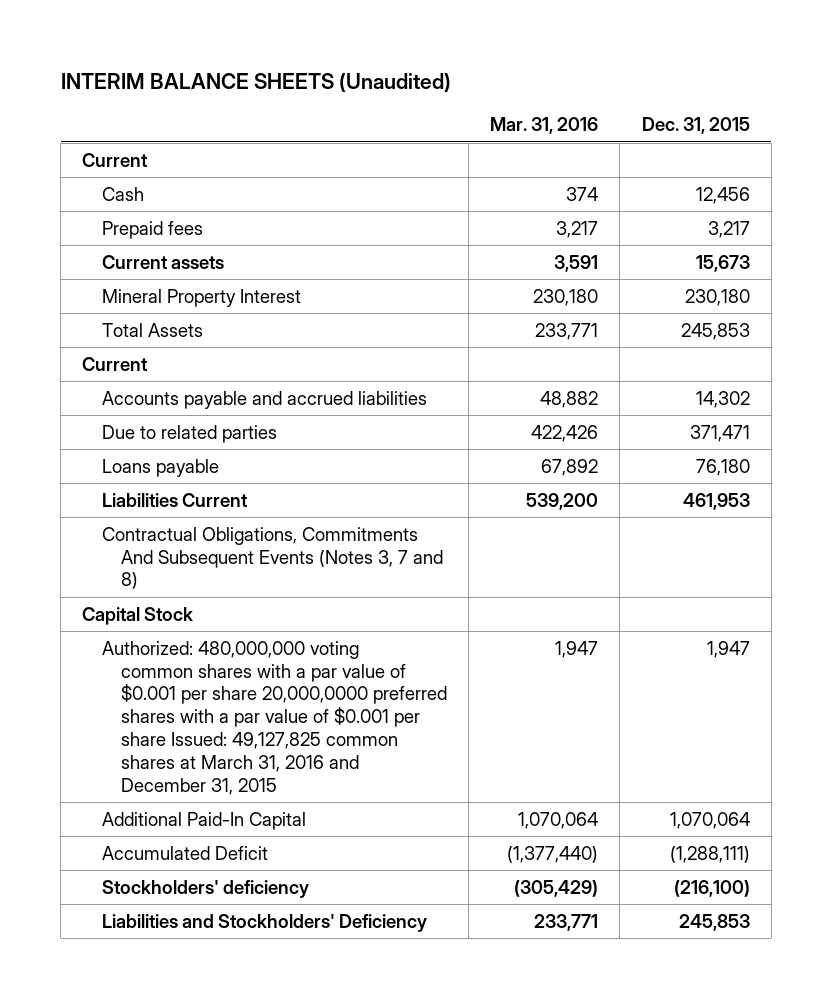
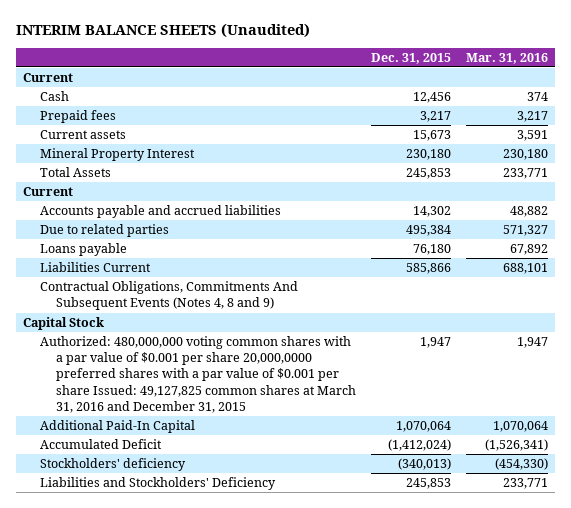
- | Mar. 31, 2016 | Dec. 31, 2015
+ | Dec. 31, 2015 | Mar. 31, 2016
- Due to related parties | 422,426 | 371,471
+ Due to related parties | 495,384 | 571,327
- Liabilities Current | 539,200 | 461,953
- Contractual Obligations, Commitments And Subsequent Events (Notes 3, 7 and 8)
+ Liabilities Current | 585,866 | 688,101
+ Contractual Obligations, Commitments And Subsequent Events (Notes 4, 8 and 9)
- Accumulated Deficit | (1,377,440) | (1,288,111)
- Stockholders' deficiency | (305,429) | (216,100)
+ Accumulated Deficit | (1,412,024) | (1,526,341)
+ Stockholders' deficiency | (340,013) | (454,330)

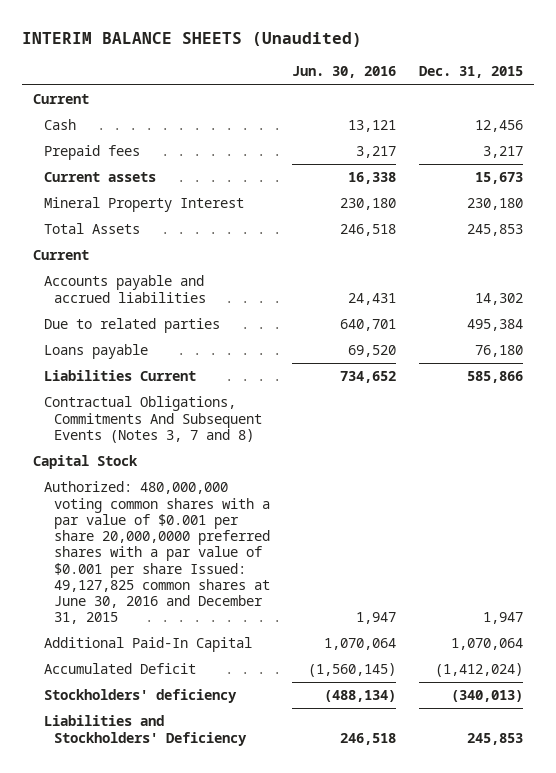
- | Dec. 31, 2015 | Mar. 31, 2016
+ | Jun. 30, 2016 | Dec. 31, 2015
- Contractual Obligations, Commitments And Subsequent Events (Notes 4, 8 and 9)
+ Contractual Obligations, Commitments And Subsequent Events (Notes 3, 7 and 8)
- Authorized: 480,000,000 voting common shares with a par value of $0.001 per share 20,000,0000 preferred shares with a par value of $0.001 per share Issued: 49,127,825 common shares at March 31, 2016 and December 31, 2015 | 1,947 | 1,947
+ Authorized: 480,000,000 voting common shares with a par value of $0.001 per share 20,000,0000 preferred shares with a par value of $0.001 per share Issued: 49,127,825 common shares at June 30, 2016 and December 31, 2015 | 1,947 | 1,947

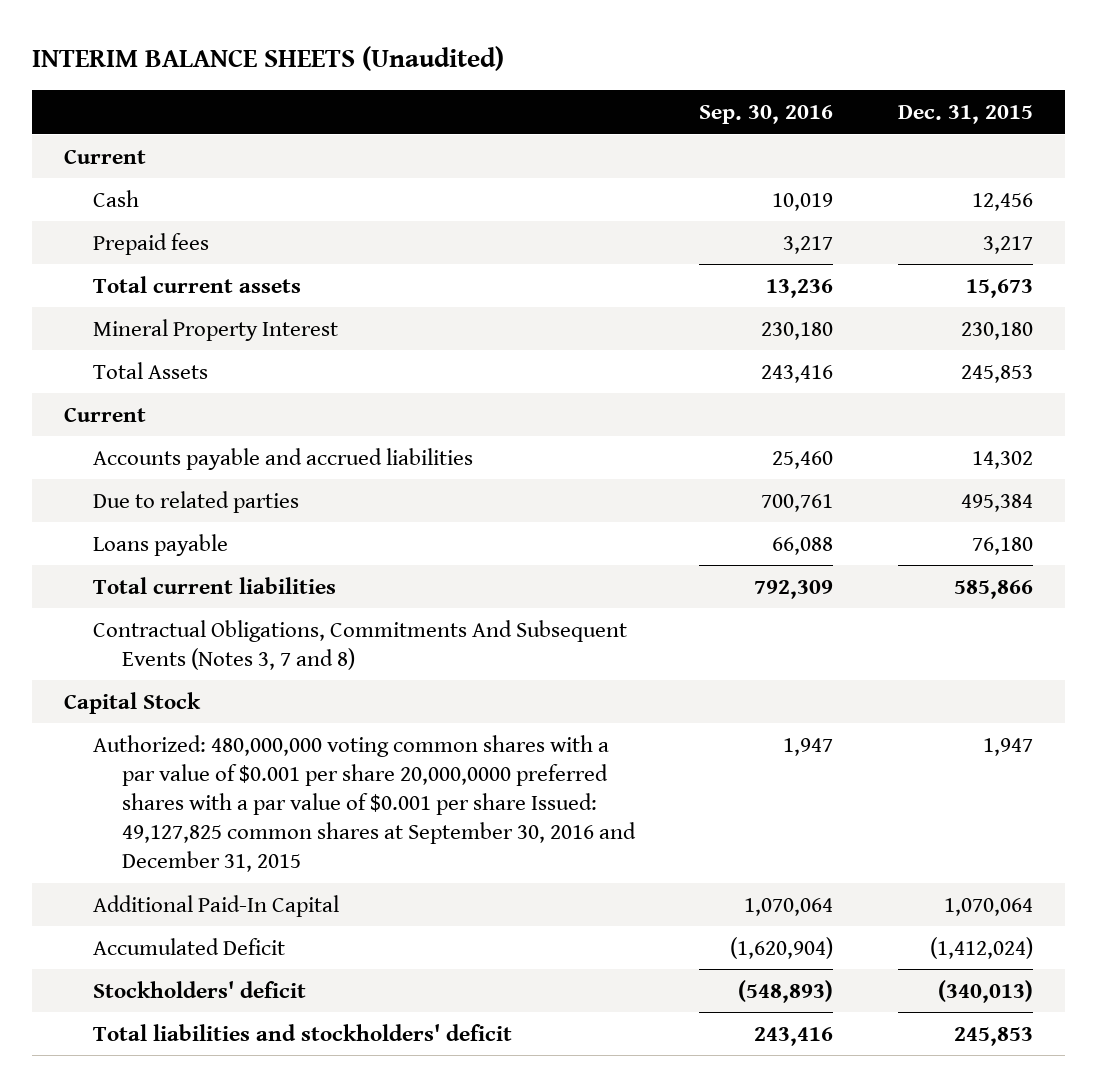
- | Jun. 30, 2016 | Dec. 31, 2015
+ | Sep. 30, 2016 | Dec. 31, 2015
- Current assets | 16,338 | 15,673
+ Total current assets | 13,236 | 15,673
- Liabilities Current | 734,652 | 585,866
+ Total current liabilities | 792,309 | 585,866
- Authorized: 480,000,000 voting common shares with a par value of $0.001 per share 20,000,0000 preferred shares with a par value of $0.001 per share Issued: 49,127,825 common shares at June 30, 2016 and December 31, 2015 | 1,947 | 1,947
+ Authorized: 480,000,000 voting common shares with a par value of $0.001 per share 20,000,0000 preferred shares with a par value of $0.001 per share Issued: 49,127,825 common shares at September 30, 2016 and December 31, 2015 | 1,947 | 1,947
- Stockholders' deficiency | (488,134) | (340,013)
- Liabilities and Stockholders' Deficiency | 246,518 | 245,853
+ Stockholders' deficit | (548,893) | (340,013)
+ Total liabilities and stockholders' deficit | 243,416 | 245,853

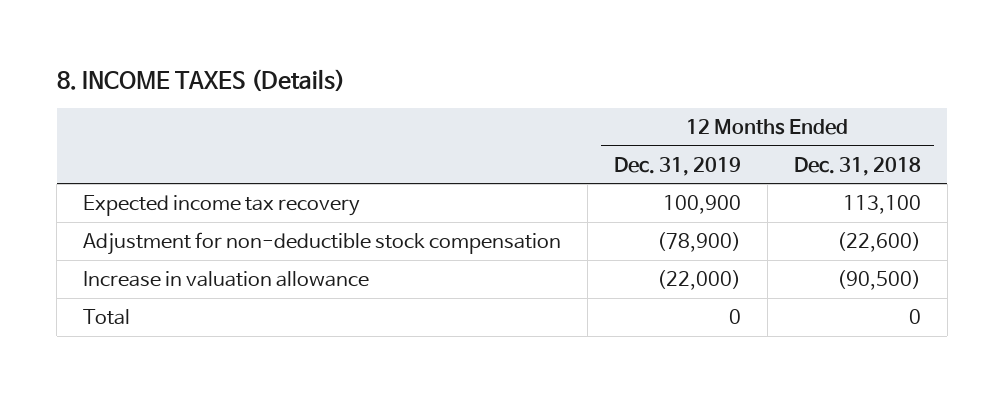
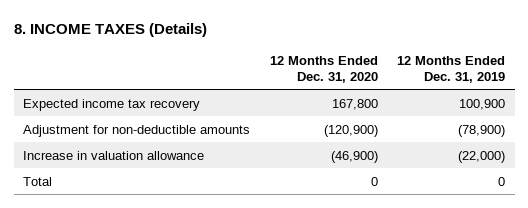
- | 12 Months Ended Dec. 31, 2019 | 12 Months Ended Dec. 31, 2018
+ | 12 Months Ended Dec. 31, 2020 | 12 Months Ended Dec. 31, 2019
- Adjustment for non-deductible stock compensation | (78,900) | (22,600)
+ Adjustment for non-deductible amounts | (120,900) | (78,900)

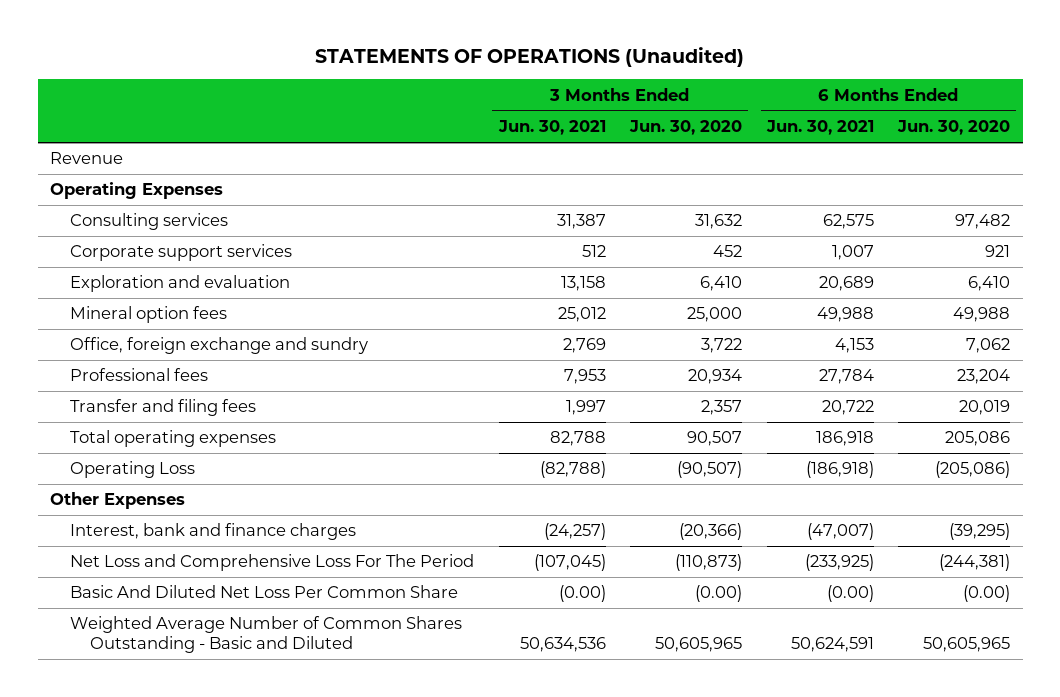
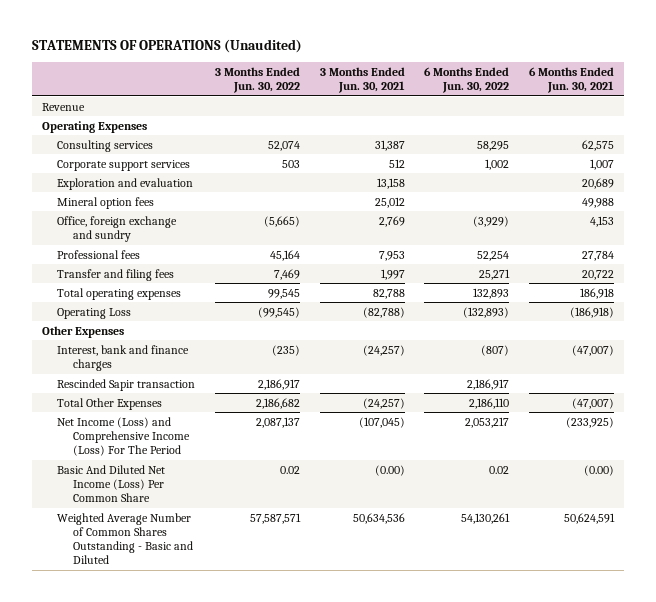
- | 3 Months Ended Jun. 30, 2021 | 3 Months Ended Jun. 30, 2020 | 6 Months Ended Jun. 30, 2021 | 6 Months Ended Jun. 30, 2020
+ | 3 Months Ended Jun. 30, 2022 | 3 Months Ended Jun. 30, 2021 | 6 Months Ended Jun. 30, 2022 | 6 Months Ended Jun. 30, 2021
- Net Loss and Comprehensive Loss For The Period | (107,045) | (110,873) | (233,925) | (244,381)
- Basic And Diluted Net Loss Per Common Share | (0.00) | (0.00) | (0.00) | (0.00)
+ Rescinded Sapir transaction | 2,186,917 | | 2,186,917 |
+ Total Other Expenses | 2,186,682 | (24,257) | 2,186,110 | (47,007)
+ Net Income (Loss) and Comprehensive Income (Loss) For The Period | 2,087,137 | (107,045) | 2,053,217 | (233,925)
+ Basic And Diluted Net Income (Loss) Per Common Share | 0.02 | (0.00) | 0.02 | (0.00)

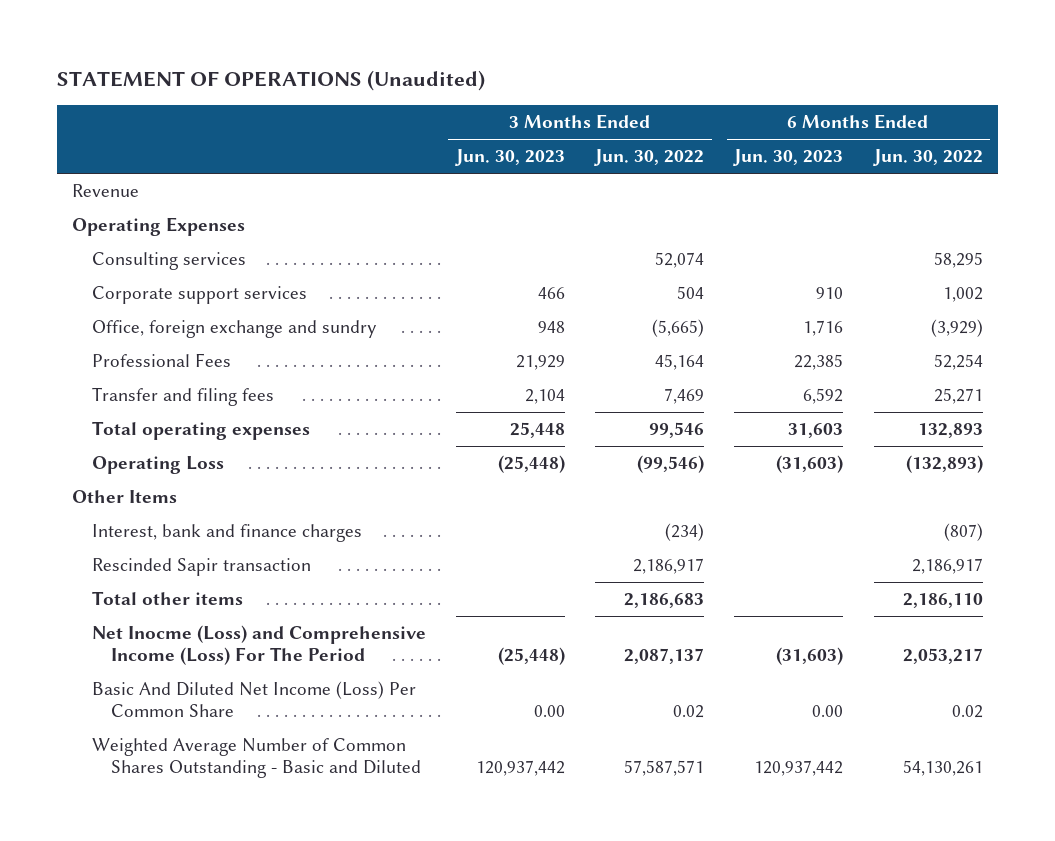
- STATEMENTS OF OPERATIONS (Unaudited)
+ STATEMENT OF OPERATIONS (Unaudited)
- | 3 Months Ended Jun. 30, 2022 | 3 Months Ended Jun. 30, 2021 | 6 Months Ended Jun. 30, 2022 | 6 Months Ended Jun. 30, 2021
+ | 3 Months Ended Jun. 30, 2023 | 3 Months Ended Jun. 30, 2022 | 6 Months Ended Jun. 30, 2023 | 6 Months Ended Jun. 30, 2022
- Corporate support services | 503 | 512 | 1,002 | 1,007
- Exploration and evaluation | | 13,158 | | 20,689
- Mineral option fees | | 25,012 | | 49,988
+ Corporate support services | 466 | 504 | 910 | 1,002
- Professional fees | 45,164 | 7,953 | 52,254 | 27,784
+ Professional Fees | 21,929 | 45,164 | 22,385 | 52,254
- Total operating expenses | 99,545 | 82,788 | 132,893 | 186,918
- Operating Loss | (99,545) | (82,788) | (132,893) | (186,918)
- Other Expenses
- Interest, bank and finance charges | (235) | (24,257) | (807) | (47,007)
+ Total operating expenses | 25,448 | 99,546 | 31,603 | 132,893
+ Operating Loss | (25,448) | (99,546) | (31,603) | (132,893)
+ Other Items
+ Interest, bank and finance charges | | (234) | | (807)
- Total Other Expenses | 2,186,682 | (24,257) | 2,186,110 | (47,007)
- Net Income (Loss) and Comprehensive Income (Loss) For The Period | 2,087,137 | (107,045) | 2,053,217 | (233,925)
+ Total other items | | 2,186,683 | | 2,186,110
+ Net Inocme (Loss) and Comprehensive Income (Loss) For The Period | (25,448) | 2,087,137 | (31,603) | 2,053,217

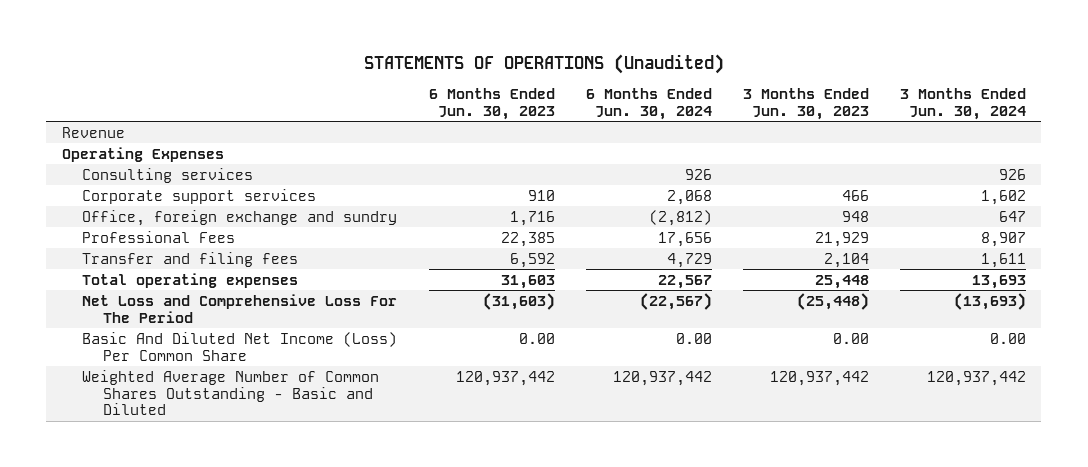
- STATEMENT OF OPERATIONS (Unaudited)
+ STATEMENTS OF OPERATIONS (Unaudited)
- | 3 Months Ended Jun. 30, 2023 | 3 Months Ended Jun. 30, 2022 | 6 Months Ended Jun. 30, 2023 | 6 Months Ended Jun. 30, 2022
+ | 6 Months Ended Jun. 30, 2023 | 6 Months Ended Jun. 30, 2024 | 3 Months Ended Jun. 30, 2023 | 3 Months Ended Jun. 30, 2024
- Operating Loss | (25,448) | (99,546) | (31,603) | (132,893)
- Other Items
- Interest, bank and finance charges | | (234) | | (807)
- Rescinded Sapir transaction | | 2,186,917 | | 2,186,917
- Total other items | | 2,186,683 | | 2,186,110
- Net Inocme (Loss) and Comprehensive Income (Loss) For The Period | (25,448) | 2,087,137 | (31,603) | 2,053,217
+ Net Loss and Comprehensive Loss For The Period | (31,603) | (22,567) | (25,448) | (13,693)

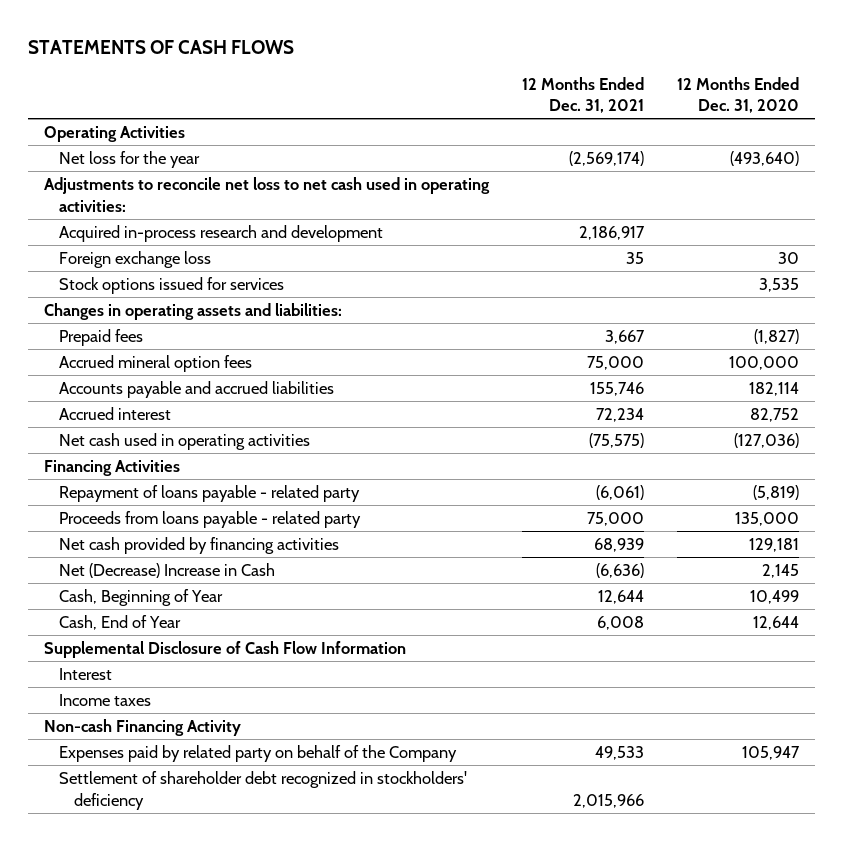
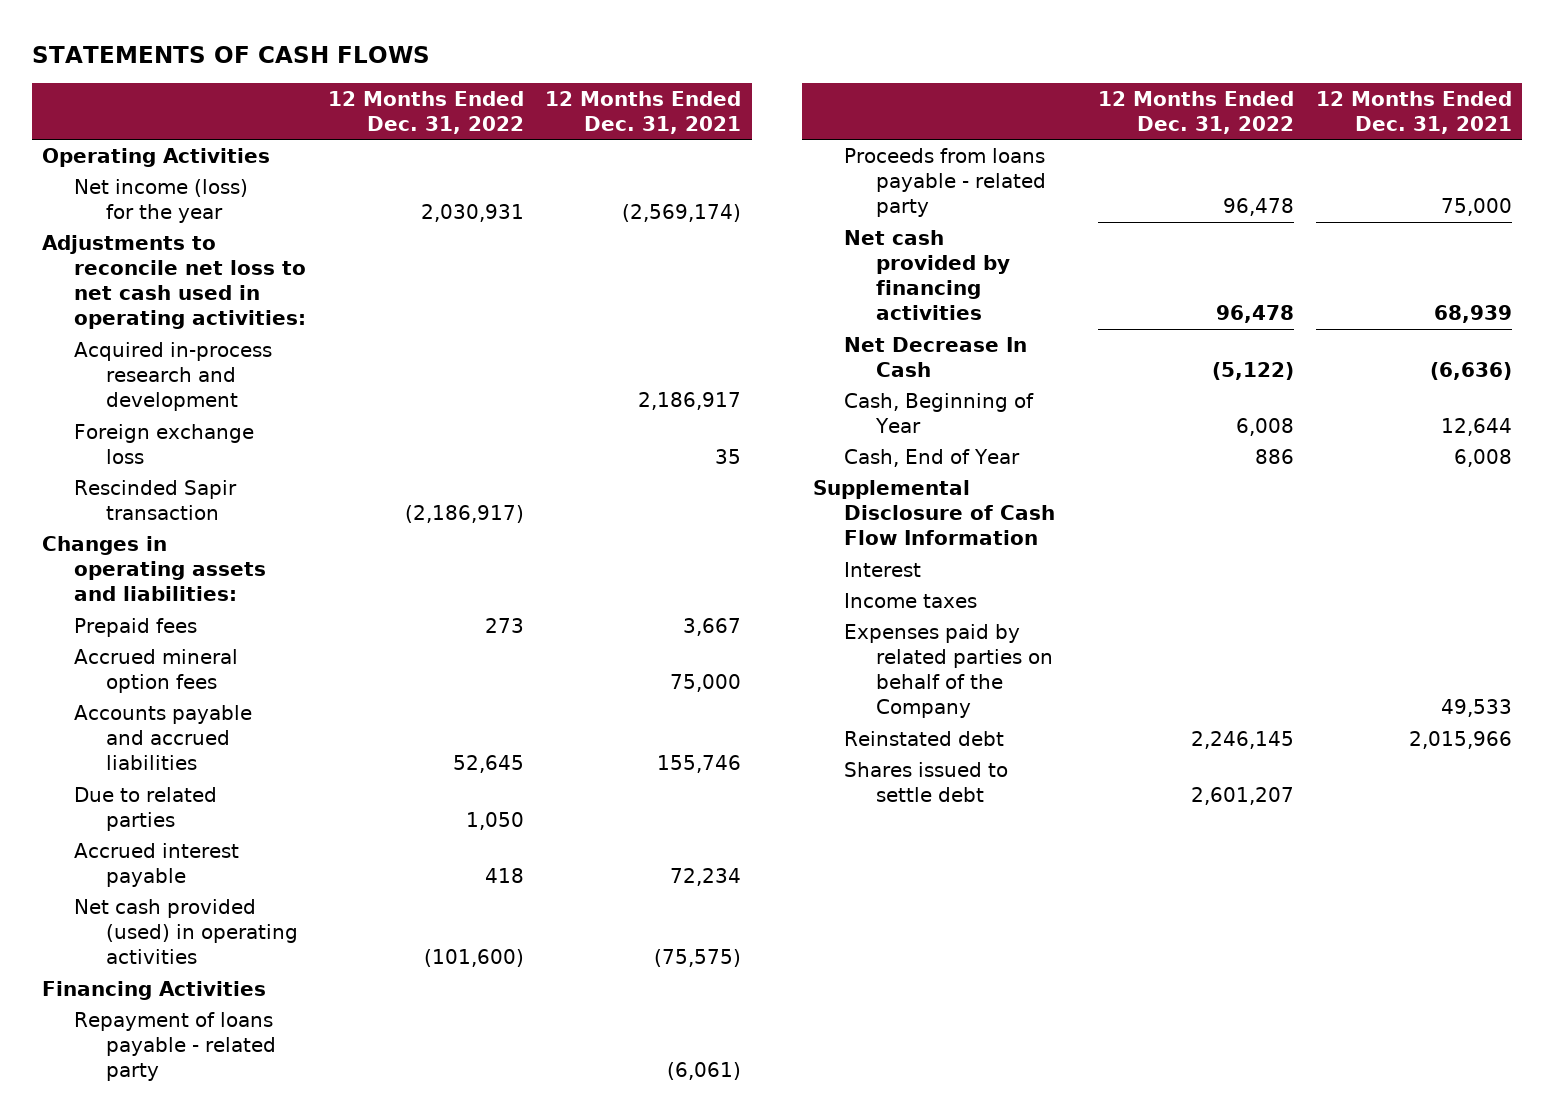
- | 12 Months Ended Dec. 31, 2021 | 12 Months Ended Dec. 31, 2020
+ | 12 Months Ended Dec. 31, 2022 | 12 Months Ended Dec. 31, 2021
- Net loss for the year | (2,569,174) | (493,640)
+ Net income (loss) for the year | 2,030,931 | (2,569,174)
- Stock options issued for services | | 3,535
+ Rescinded Sapir transaction | (2,186,917) |
- Accrued interest | 72,234 | 82,752
- Net cash used in operating activities | (75,575) | (127,036)
+ Due to related parties | 1,050 |
+ Accrued interest payable | 418 | 72,234
+ Net cash provided (used) in operating activities | (101,600) | (75,575)
- Net (Decrease) Increase in Cash | (6,636) | 2,145
+ Net Decrease In Cash | (5,122) | (6,636)
- Non-cash Financing Activity
- Expenses paid by related party on behalf of the Company | 49,533 | 105,947
- Settlement of shareholder debt recognized in stockholders' deficiency | 2,015,966 |
+ Expenses paid by related parties on behalf of the Company | | 49,533
+ Reinstated debt | 2,246,145 | 2,015,966
+ Shares issued to settle debt | 2,601,207 |

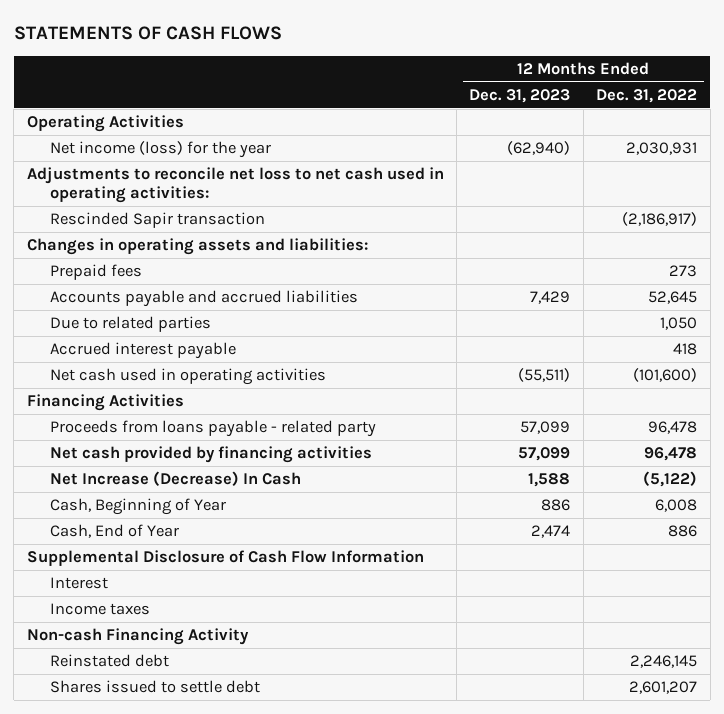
- | 12 Months Ended Dec. 31, 2022 | 12 Months Ended Dec. 31, 2021
+ | 12 Months Ended Dec. 31, 2023 | 12 Months Ended Dec. 31, 2022
- Acquired in-process research and development | | 2,186,917
- Foreign exchange loss | | 35
- Accrued mineral option fees | | 75,000
- Net cash provided (used) in operating activities | (101,600) | (75,575)
+ Net cash used in operating activities | (55,511) | (101,600)
- Repayment of loans payable - related party | | (6,061)
- Net Decrease In Cash | (5,122) | (6,636)
+ Net Increase (Decrease) In Cash | 1,588 | (5,122)
- Expenses paid by related parties on behalf of the Company | | 49,533
+ Non-cash Financing Activity

